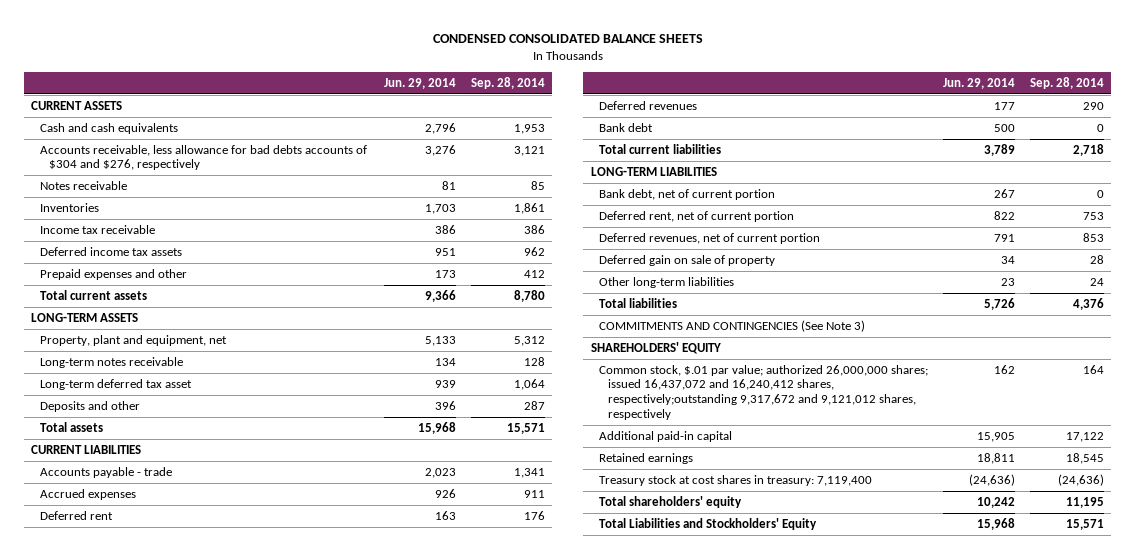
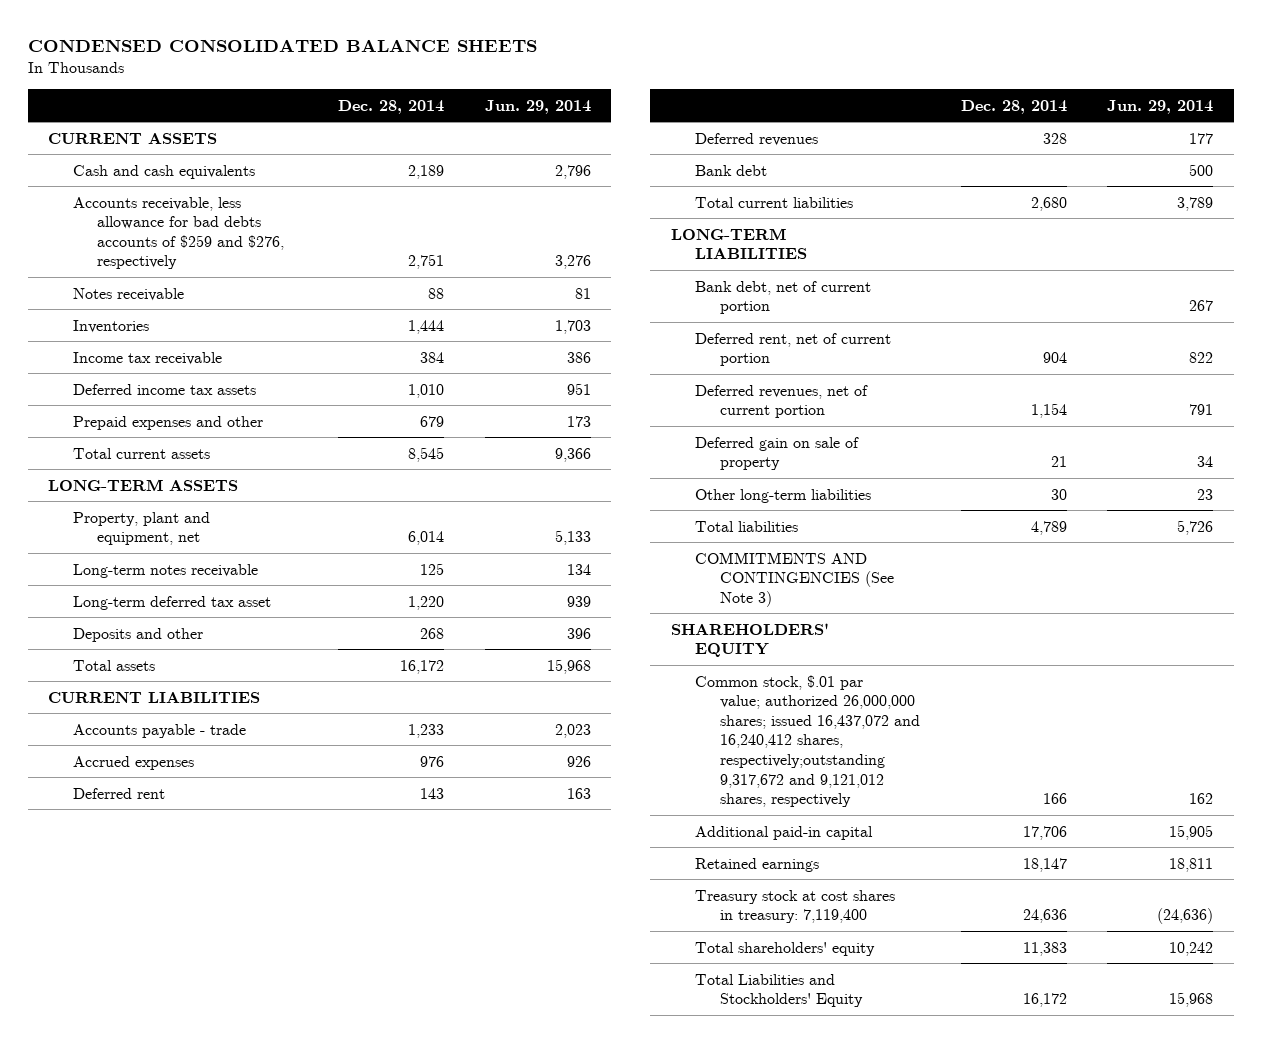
- | Jun. 29, 2014 | Sep. 28, 2014
+ | Dec. 28, 2014 | Jun. 29, 2014
- Accounts receivable, less allowance for bad debts accounts of $304 and $276, respectively | 3,276 | 3,121
+ Accounts receivable, less allowance for bad debts accounts of $259 and $276, respectively | 2,751 | 3,276

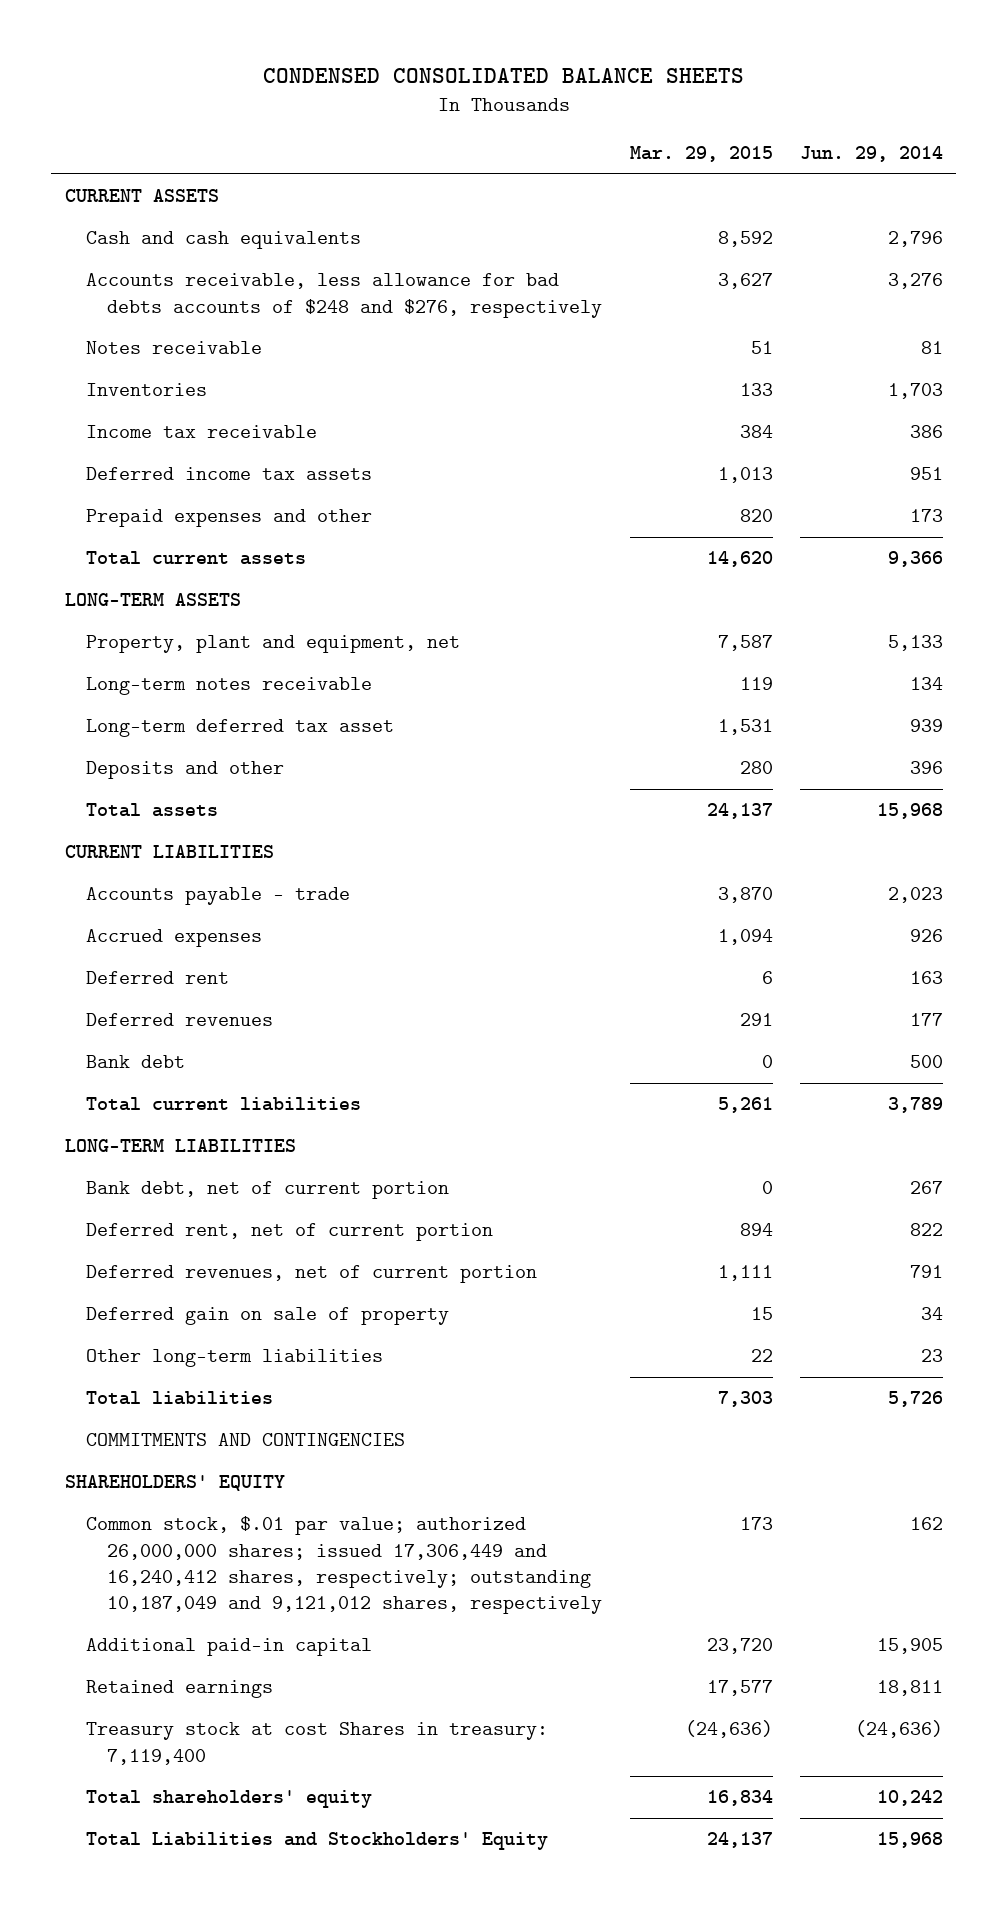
- | Dec. 28, 2014 | Jun. 29, 2014
+ | Mar. 29, 2015 | Jun. 29, 2014
- Accounts receivable, less allowance for bad debts accounts of $259 and $276, respectively | 2,751 | 3,276
+ Accounts receivable, less allowance for bad debts accounts of $248 and $276, respectively | 3,627 | 3,276
- COMMITMENTS AND CONTINGENCIES (See Note 3)
+ COMMITMENTS AND CONTINGENCIES
- Common stock, $.01 par value; authorized 26,000,000 shares; issued 16,437,072 and 16,240,412 shares, respectively;outstanding 9,317,672 and 9,121,012 shares, respectively | 166 | 162
+ Common stock, $.01 par value; authorized 26,000,000 shares; issued 17,306,449 and 16,240,412 shares, respectively; outstanding 10,187,049 and 9,121,012 shares, respectively | 173 | 162
- Treasury stock at cost shares in treasury: 7,119,400 | 24,636 | (24,636)
+ Treasury stock at cost Shares in treasury: 7,119,400 | (24,636) | (24,636)

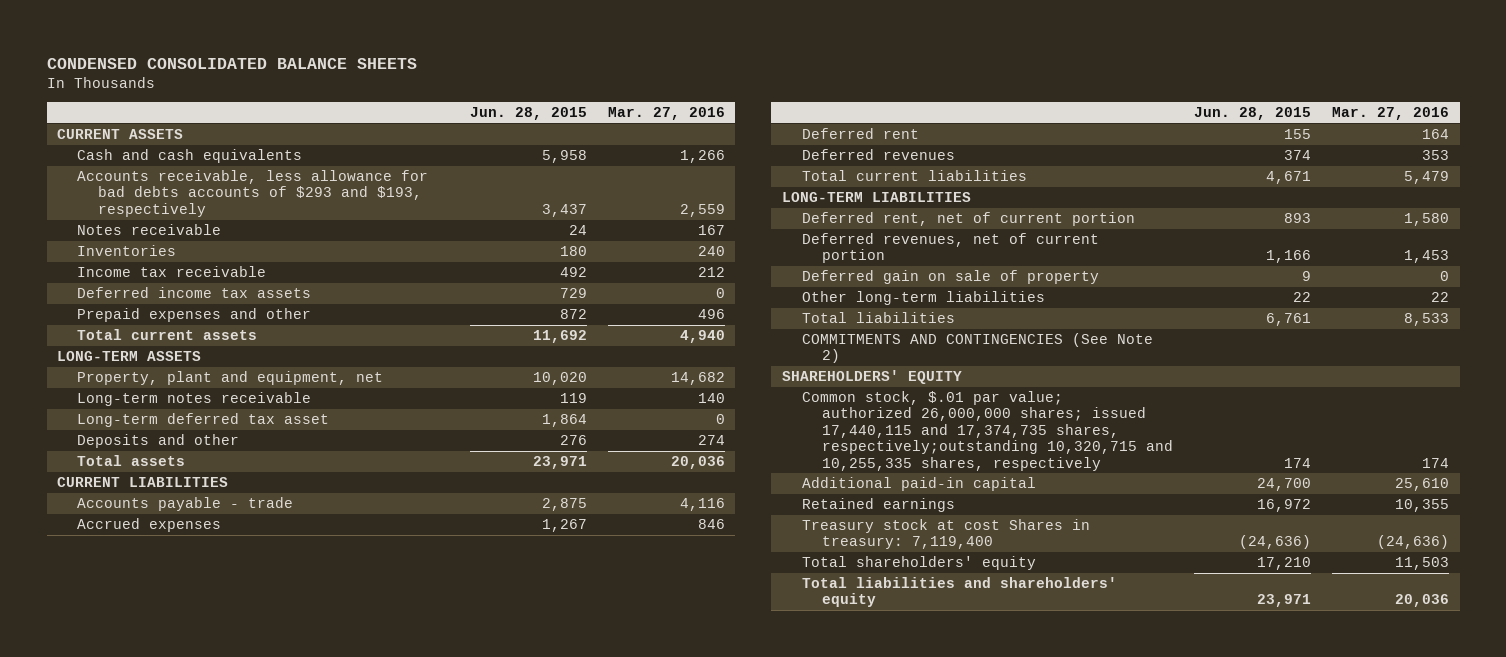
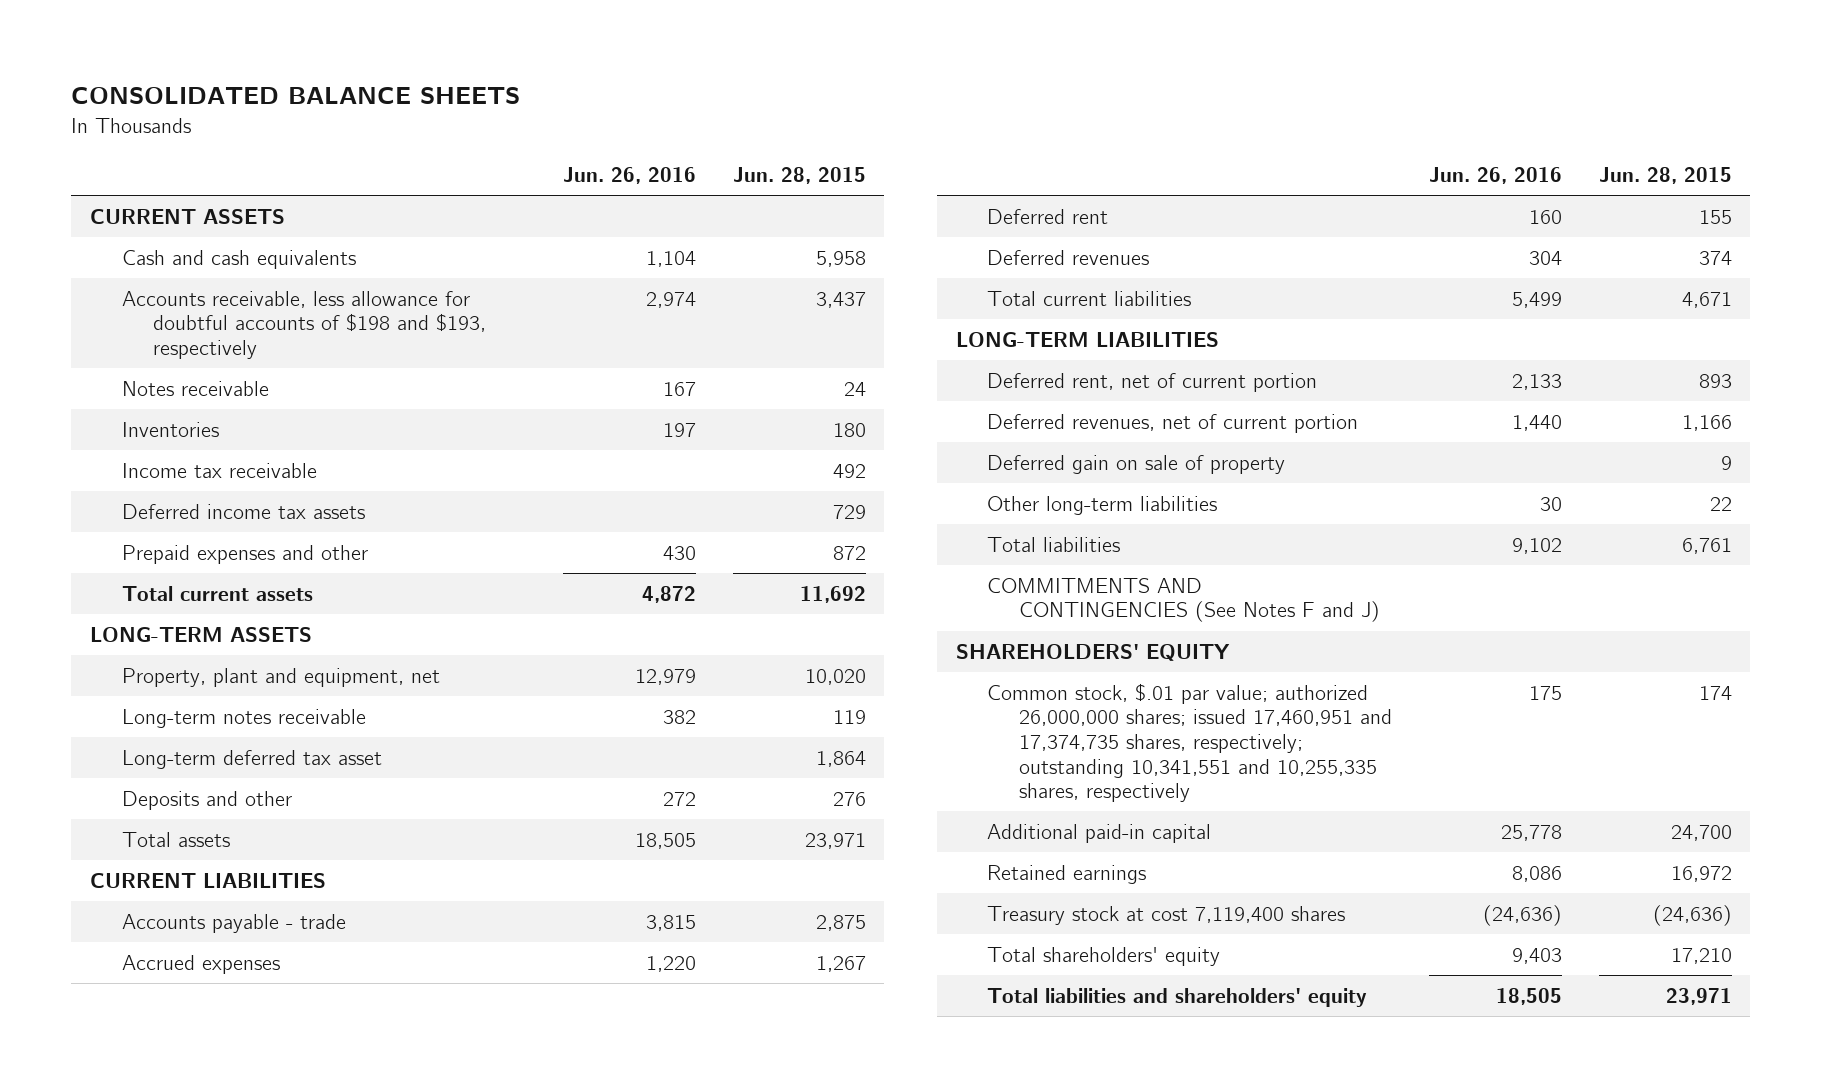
- CONDENSED CONSOLIDATED BALANCE SHEETS
+ CONSOLIDATED BALANCE SHEETS
- | Jun. 28, 2015 | Mar. 27, 2016
+ | Jun. 26, 2016 | Jun. 28, 2015
- Accounts receivable, less allowance for bad debts accounts of $293 and $193, respectively | 3,437 | 2,559
+ Accounts receivable, less allowance for doubtful accounts of $198 and $193, respectively | 2,974 | 3,437
- COMMITMENTS AND CONTINGENCIES (See Note 2)
+ COMMITMENTS AND CONTINGENCIES (See Notes F and J)
- Common stock, $.01 par value; authorized 26,000,000 shares; issued 17,440,115 and 17,374,735 shares, respectively;outstanding 10,320,715 and 10,255,335 shares, respectively | 174 | 174
+ Common stock, $.01 par value; authorized 26,000,000 shares; issued 17,460,951 and 17,374,735 shares, respectively; outstanding 10,341,551 and 10,255,335 shares, respectively | 175 | 174
- Treasury stock at cost Shares in treasury: 7,119,400 | (24,636) | (24,636)
+ Treasury stock at cost 7,119,400 shares | (24,636) | (24,636)

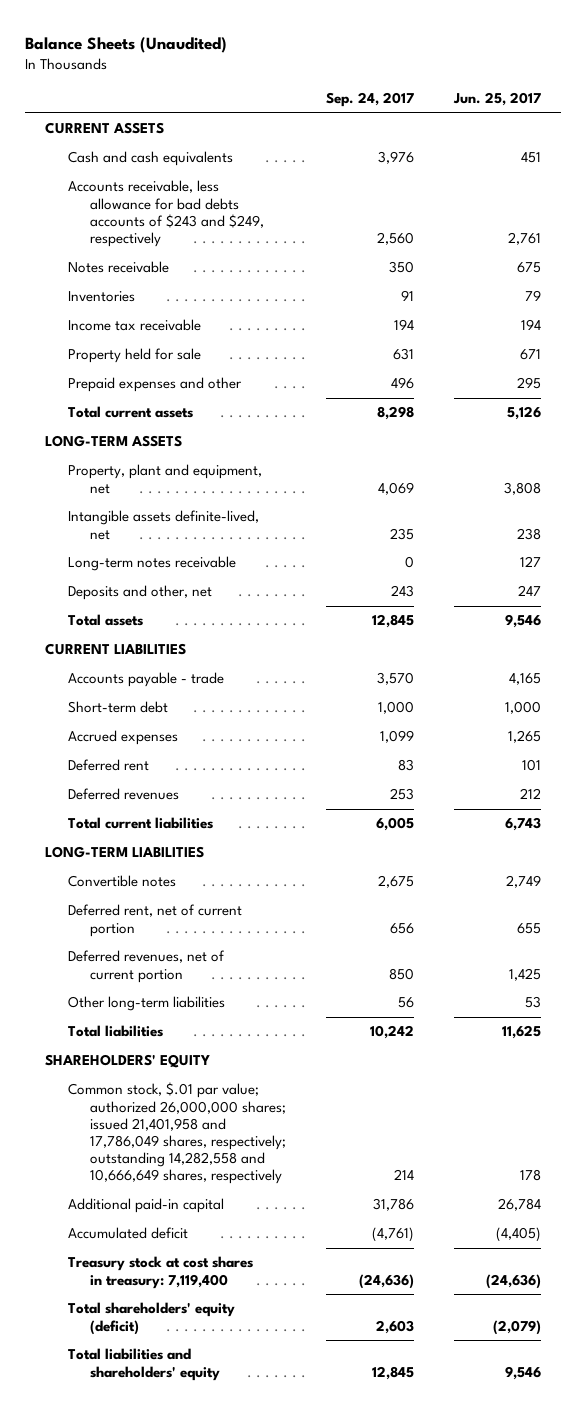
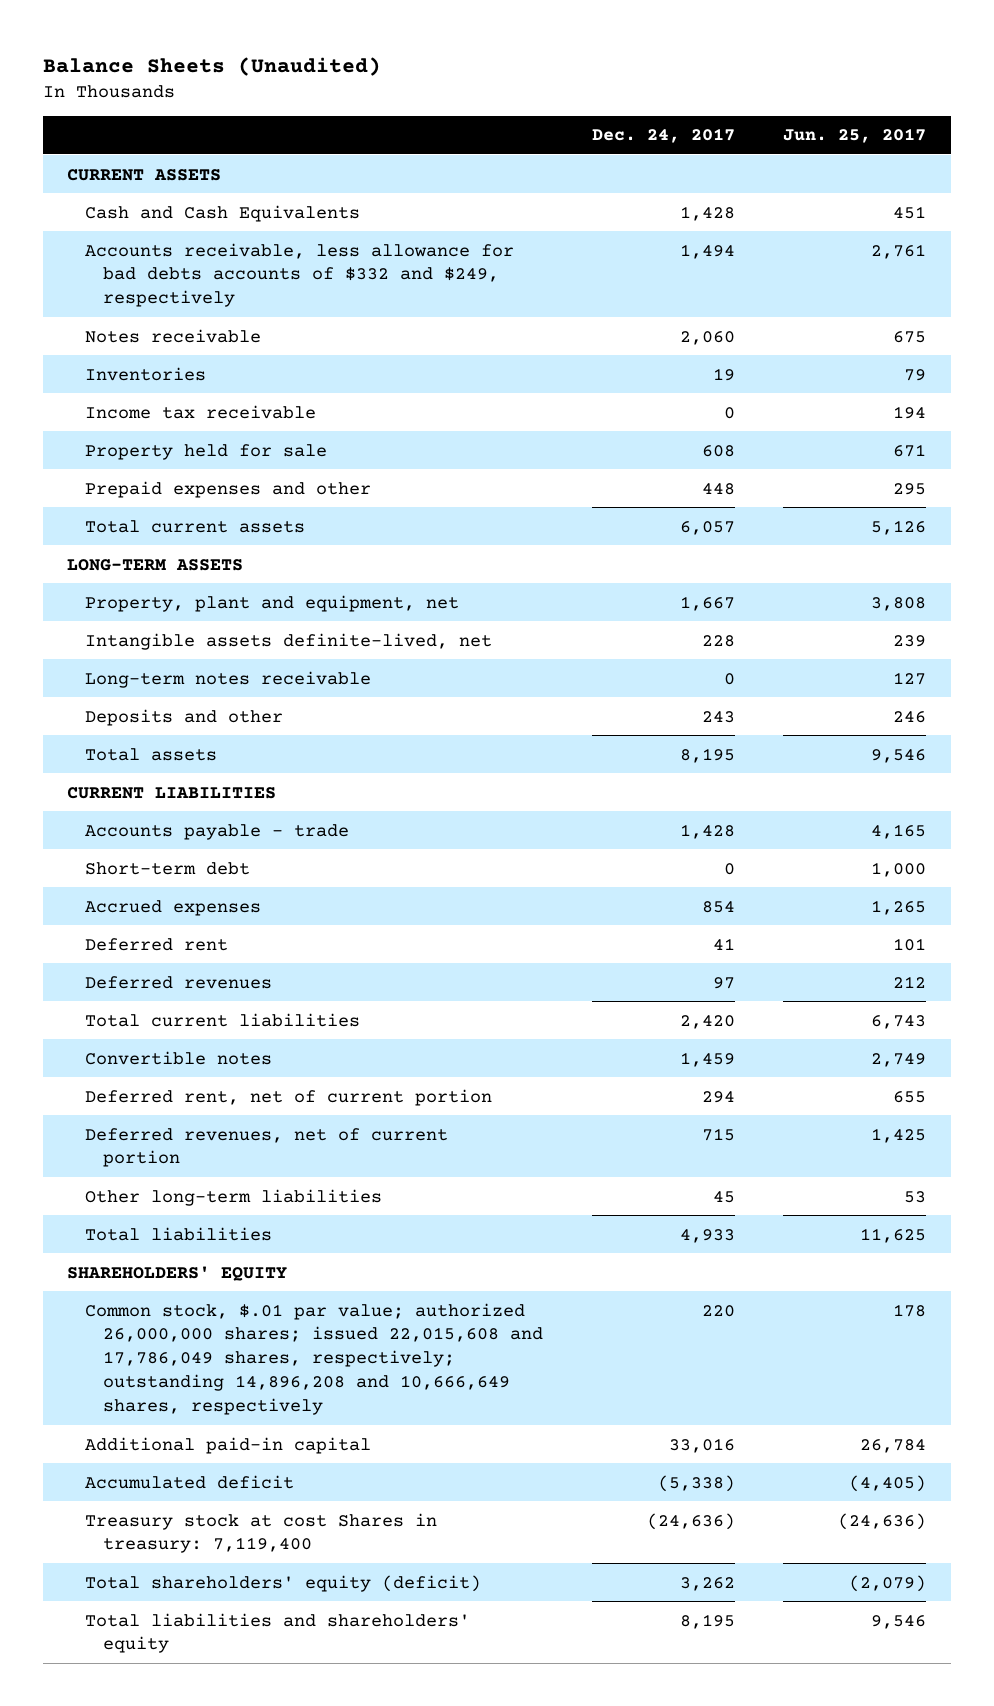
- | Sep. 24, 2017 | Jun. 25, 2017
+ | Dec. 24, 2017 | Jun. 25, 2017
- Cash and cash equivalents | 3,976 | 451
- Accounts receivable, less allowance for bad debts accounts of $243 and $249, respectively | 2,560 | 2,761
+ Cash and Cash Equivalents | 1,428 | 451
+ Accounts receivable, less allowance for bad debts accounts of $332 and $249, respectively | 1,494 | 2,761
- Intangible assets definite-lived, net | 235 | 238
+ Intangible assets definite-lived, net | 228 | 239
- Deposits and other, net | 243 | 247
+ Deposits and other | 243 | 246
- LONG-TERM LIABILITIES
- Common stock, $.01 par value; authorized 26,000,000 shares; issued 21,401,958 and 17,786,049 shares, respectively; outstanding 14,282,558 and 10,666,649 shares, respectively | 214 | 178
+ Common stock, $.01 par value; authorized 26,000,000 shares; issued 22,015,608 and 17,786,049 shares, respectively; outstanding 14,896,208 and 10,666,649 shares, respectively | 220 | 178
- Treasury stock at cost shares in treasury: 7,119,400 | (24,636) | (24,636)
+ Treasury stock at cost Shares in treasury: 7,119,400 | (24,636) | (24,636)

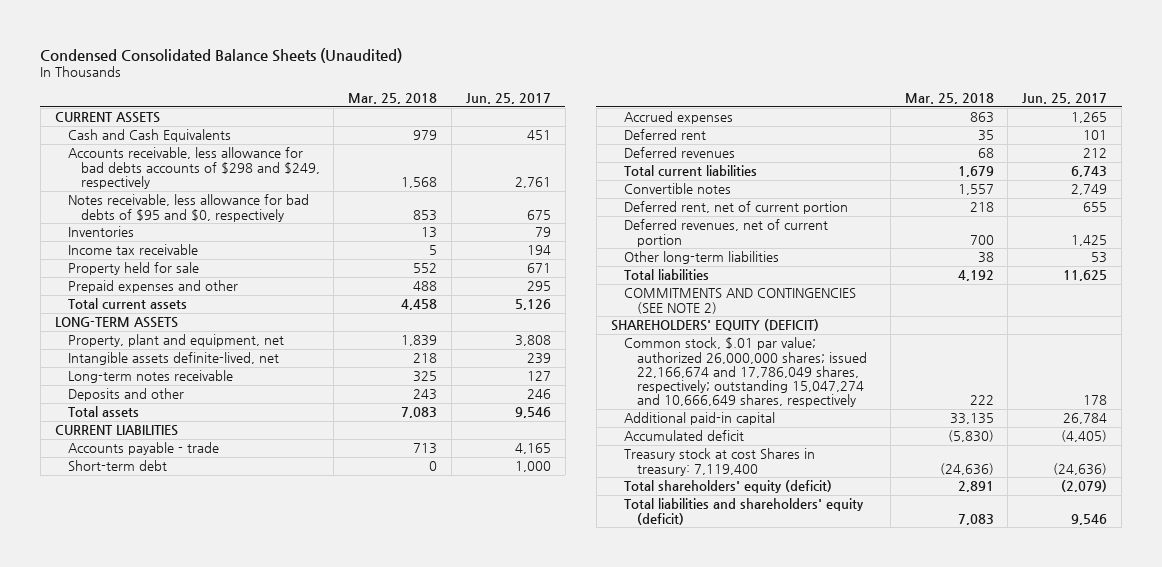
- Balance Sheets (Unaudited)
+ Condensed Consolidated Balance Sheets (Unaudited)
- | Dec. 24, 2017 | Jun. 25, 2017
+ | Mar. 25, 2018 | Jun. 25, 2017
- Accounts receivable, less allowance for bad debts accounts of $332 and $249, respectively | 1,494 | 2,761
- Notes receivable | 2,060 | 675
+ Accounts receivable, less allowance for bad debts accounts of $298 and $249, respectively | 1,568 | 2,761
+ Notes receivable, less allowance for bad debts of $95 and $0, respectively | 853 | 675
- SHAREHOLDERS' EQUITY
- Common stock, $.01 par value; authorized 26,000,000 shares; issued 22,015,608 and 17,786,049 shares, respectively; outstanding 14,896,208 and 10,666,649 shares, respectively | 220 | 178
+ COMMITMENTS AND CONTINGENCIES (SEE NOTE 2)
+ SHAREHOLDERS' EQUITY (DEFICIT)
+ Common stock, $.01 par value; authorized 26,000,000 shares; issued 22,166,674 and 17,786,049 shares, respectively; outstanding 15,047,274 and 10,666,649 shares, respectively | 222 | 178
- Total liabilities and shareholders' equity | 8,195 | 9,546
+ Total liabilities and shareholders' equity (deficit) | 7,083 | 9,546

